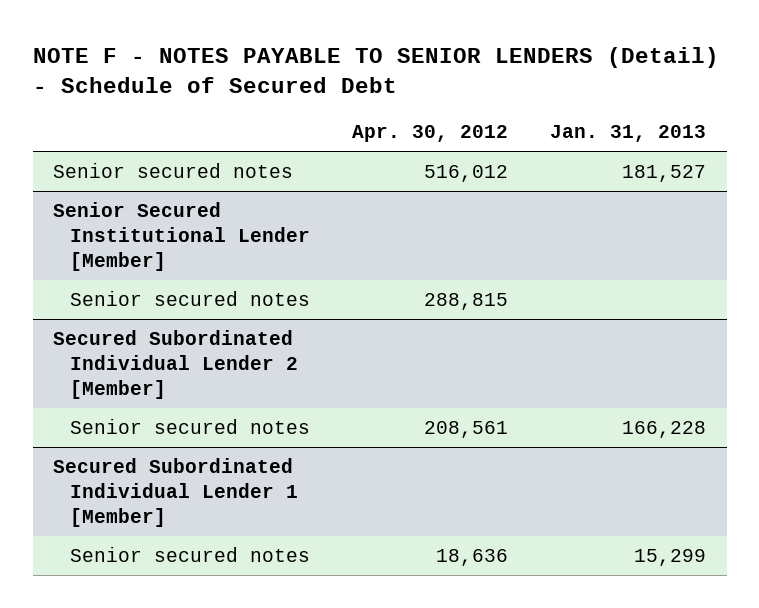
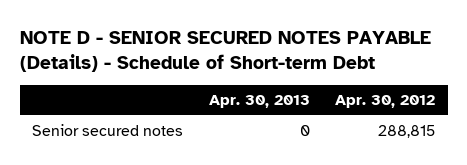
- NOTE F - NOTES PAYABLE TO SENIOR LENDERS (Detail) - Schedule of Secured Debt
+ NOTE D - SENIOR SECURED NOTES PAYABLE (Details) - Schedule of Short-term Debt
- | Apr. 30, 2012 | Jan. 31, 2013
+ | Apr. 30, 2013 | Apr. 30, 2012
- Senior secured notes | 516,012 | 181,527
- Senior Secured Institutional Lender [Member]
- Secured Subordinated Individual Lender 2 [Member]
- Senior secured notes | 208,561 | 166,228
- Secured Subordinated Individual Lender 1 [Member]
- Senior secured notes | 18,636 | 15,299

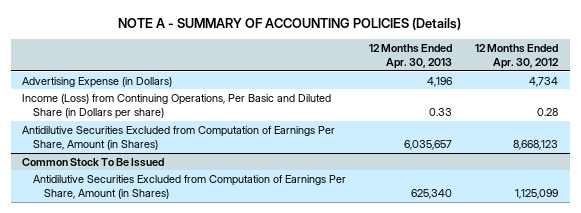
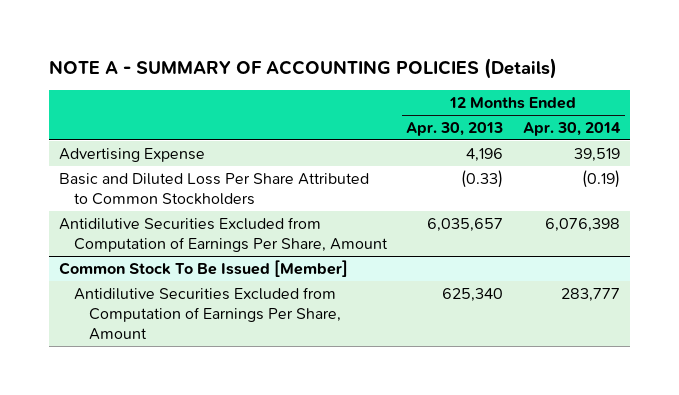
- | 12 Months Ended Apr. 30, 2013 | 12 Months Ended Apr. 30, 2012
+ | 12 Months Ended Apr. 30, 2013 | 12 Months Ended Apr. 30, 2014
- Advertising Expense (in Dollars) | 4,196 | 4,734
- Income (Loss) from Continuing Operations, Per Basic and Diluted Share (in Dollars per share) | 0.33 | 0.28
- Antidilutive Securities Excluded from Computation of Earnings Per Share, Amount (in Shares) | 6,035,657 | 8,668,123
- Common Stock To Be Issued
- Antidilutive Securities Excluded from Computation of Earnings Per Share, Amount (in Shares) | 625,340 | 1,125,099
+ Advertising Expense | 4,196 | 39,519
+ Basic and Diluted Loss Per Share Attributed to Common Stockholders | (0.33) | (0.19)
+ Antidilutive Securities Excluded from Computation of Earnings Per Share, Amount | 6,035,657 | 6,076,398
+ Common Stock To Be Issued [Member]
+ Antidilutive Securities Excluded from Computation of Earnings Per Share, Amount | 625,340 | 283,777

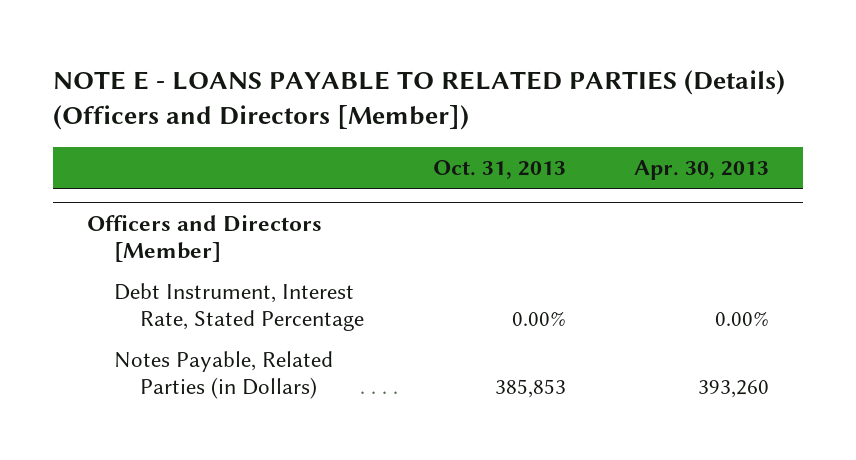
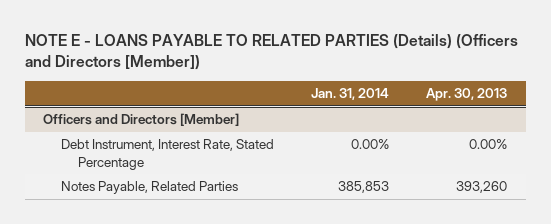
- | Oct. 31, 2013 | Apr. 30, 2013
+ | Jan. 31, 2014 | Apr. 30, 2013
@ Officers and Directors [Member]
- Notes Payable, Related Parties (in Dollars) | 385,853 | 393,260
+ Notes Payable, Related Parties | 385,853 | 393,260

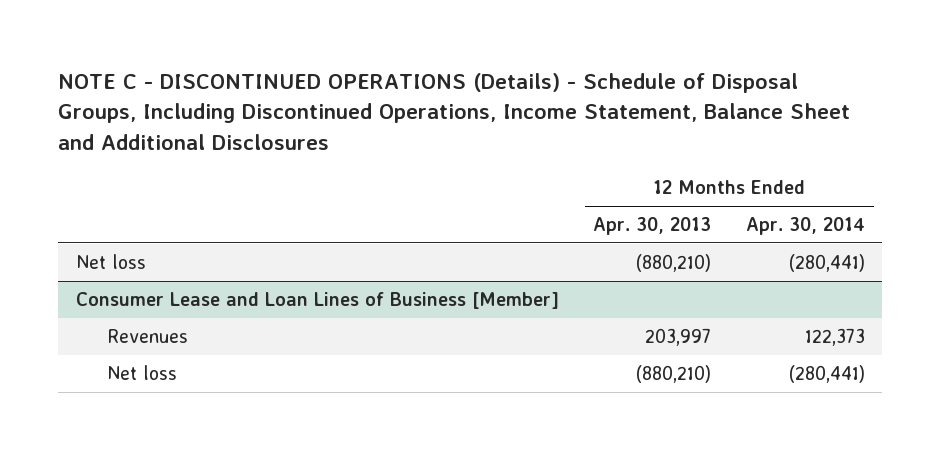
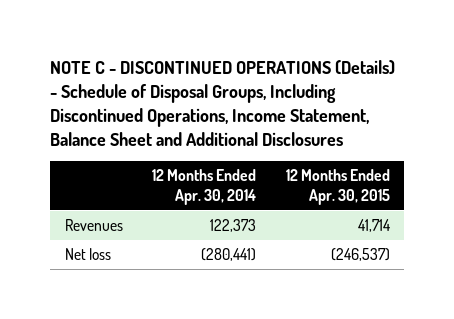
- | 12 Months Ended Apr. 30, 2013 | 12 Months Ended Apr. 30, 2014
+ | 12 Months Ended Apr. 30, 2014 | 12 Months Ended Apr. 30, 2015
- Net loss | (880,210) | (280,441)
- Consumer Lease and Loan Lines of Business [Member]

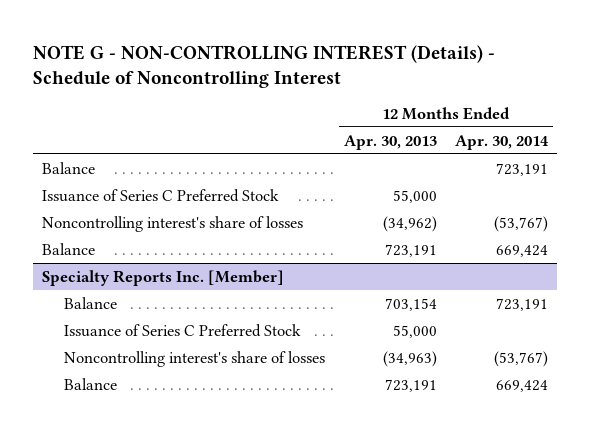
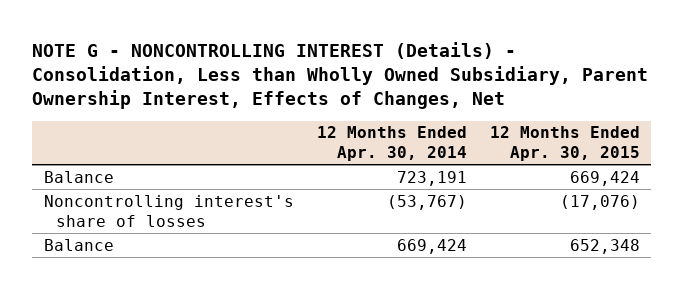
- NOTE G - NON-CONTROLLING INTEREST (Details) - Schedule of Noncontrolling Interest
+ NOTE G - NONCONTROLLING INTEREST (Details) - Consolidation, Less than Wholly Owned Subsidiary, Parent Ownership Interest, Effects of Changes, Net
- | 12 Months Ended Apr. 30, 2013 | 12 Months Ended Apr. 30, 2014
+ | 12 Months Ended Apr. 30, 2014 | 12 Months Ended Apr. 30, 2015
- Issuance of Series C Preferred Stock | 55,000 |
- Specialty Reports Inc. [Member]
- Balance | 703,154 | 723,191
- Issuance of Series C Preferred Stock | 55,000 |
- Noncontrolling interest's share of losses | (34,963) | (53,767)
- Balance | 723,191 | 669,424

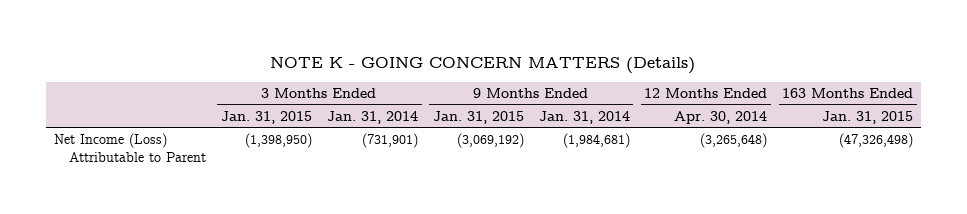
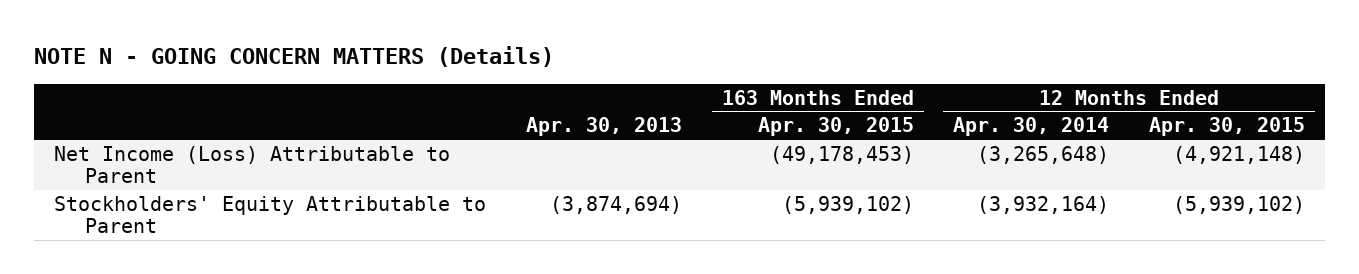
- NOTE K - GOING CONCERN MATTERS (Details)
+ NOTE N - GOING CONCERN MATTERS (Details)
- | 3 Months Ended Jan. 31, 2015 | 3 Months Ended Jan. 31, 2014 | 9 Months Ended Jan. 31, 2015 | 9 Months Ended Jan. 31, 2014 | 12 Months Ended Apr. 30, 2014 | 163 Months Ended Jan. 31, 2015
+ | Apr. 30, 2013 | 163 Months Ended Apr. 30, 2015 | 12 Months Ended Apr. 30, 2014 | 12 Months Ended Apr. 30, 2015
+ Stockholders' Equity Attributable to Parent | (3,874,694) | (5,939,102) | (3,932,164) | (5,939,102)

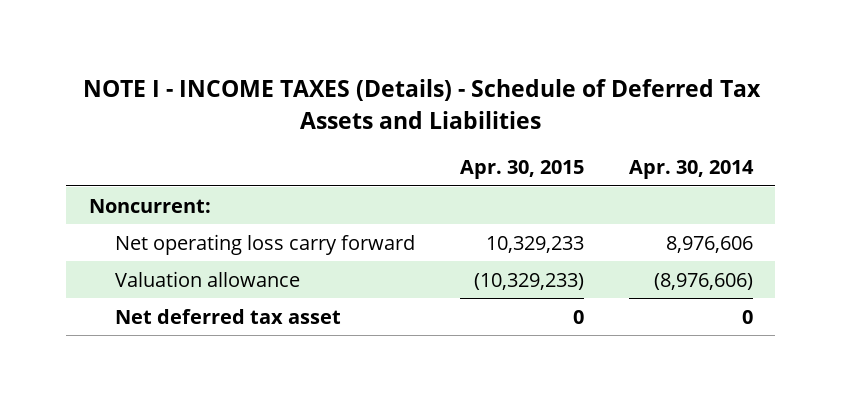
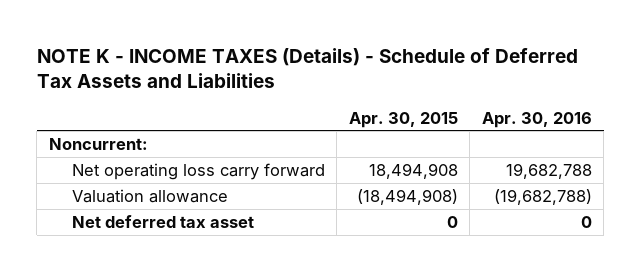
- NOTE I - INCOME TAXES (Details) - Schedule of Deferred Tax Assets and Liabilities
+ NOTE K - INCOME TAXES (Details) - Schedule of Deferred Tax Assets and Liabilities
- | Apr. 30, 2015 | Apr. 30, 2014
+ | Apr. 30, 2015 | Apr. 30, 2016
- Net operating loss carry forward | 10,329,233 | 8,976,606
- Valuation allowance | (10,329,233) | (8,976,606)
+ Net operating loss carry forward | 18,494,908 | 19,682,788
+ Valuation allowance | (18,494,908) | (19,682,788)

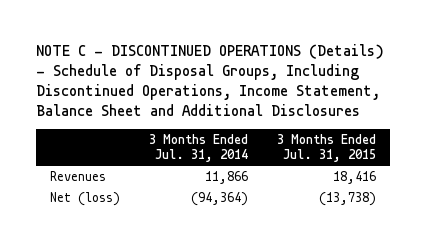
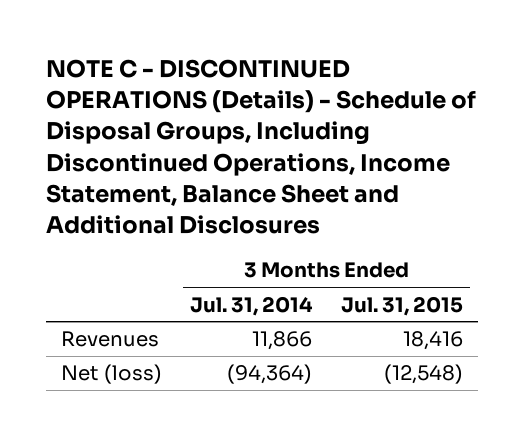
- Net (loss) | (94,364) | (13,738)
+ Net (loss) | (94,364) | (12,548)

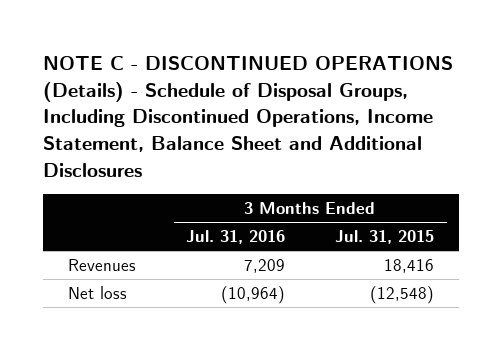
- | 3 Months Ended Jul. 31, 2014 | 3 Months Ended Jul. 31, 2015
+ | 3 Months Ended Jul. 31, 2016 | 3 Months Ended Jul. 31, 2015
- Net (loss) | (94,364) | (12,548)
+ Net loss | (10,964) | (12,548)

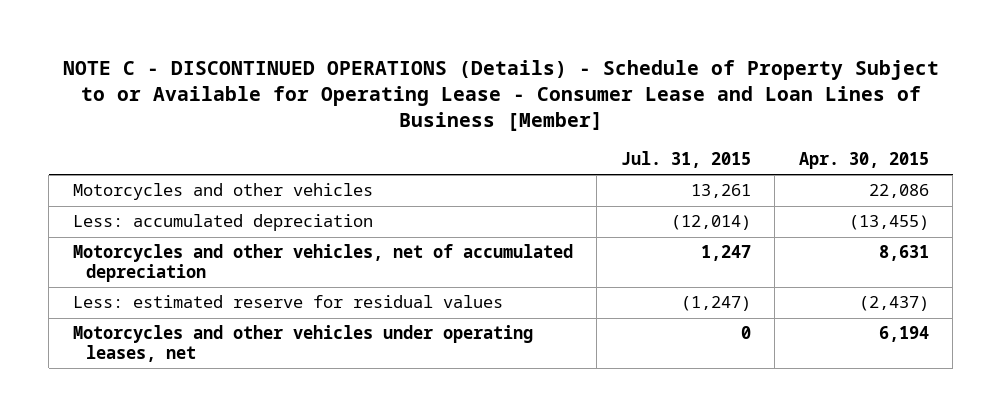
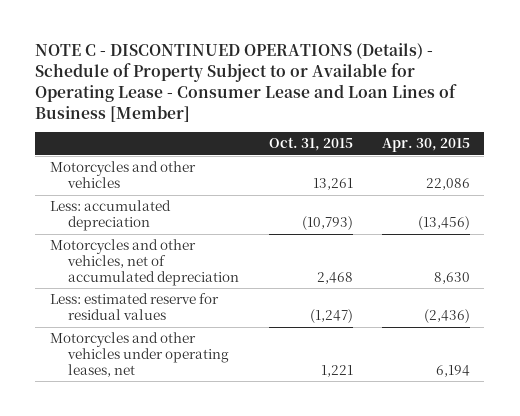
- | Jul. 31, 2015 | Apr. 30, 2015
+ | Oct. 31, 2015 | Apr. 30, 2015
- Less: accumulated depreciation | (12,014) | (13,455)
- Motorcycles and other vehicles, net of accumulated depreciation | 1,247 | 8,631
- Less: estimated reserve for residual values | (1,247) | (2,437)
+ Less: accumulated depreciation | (10,793) | (13,456)
+ Motorcycles and other vehicles, net of accumulated depreciation | 2,468 | 8,630
+ Less: estimated reserve for residual values | (1,247) | (2,436)

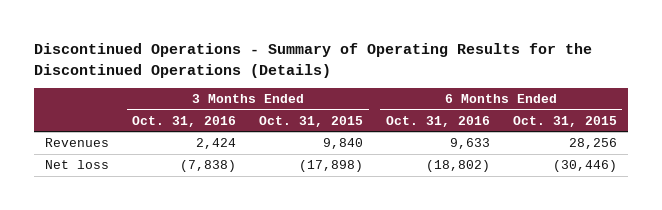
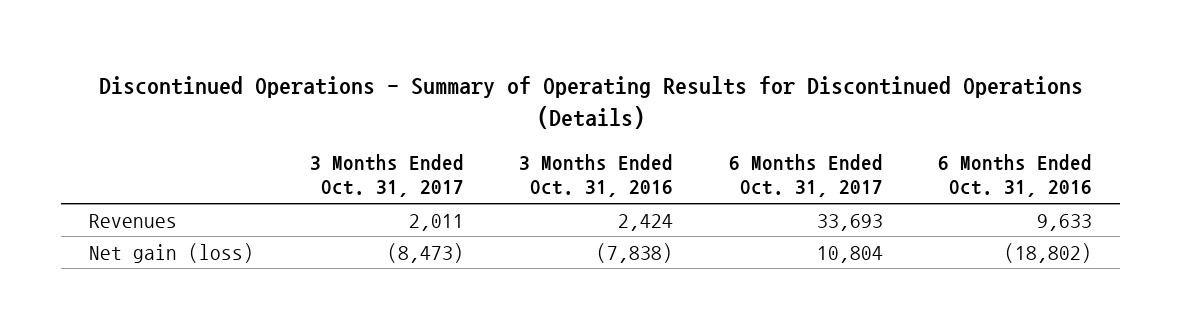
- Discontinued Operations - Summary of Operating Results for the Discontinued Operations (Details)
+ Discontinued Operations - Summary of Operating Results for Discontinued Operations (Details)
- | 3 Months Ended Oct. 31, 2016 | 3 Months Ended Oct. 31, 2015 | 6 Months Ended Oct. 31, 2016 | 6 Months Ended Oct. 31, 2015
+ | 3 Months Ended Oct. 31, 2017 | 3 Months Ended Oct. 31, 2016 | 6 Months Ended Oct. 31, 2017 | 6 Months Ended Oct. 31, 2016
- Net loss | (7,838) | (17,898) | (18,802) | (30,446)
+ Net gain (loss) | (8,473) | (7,838) | 10,804 | (18,802)

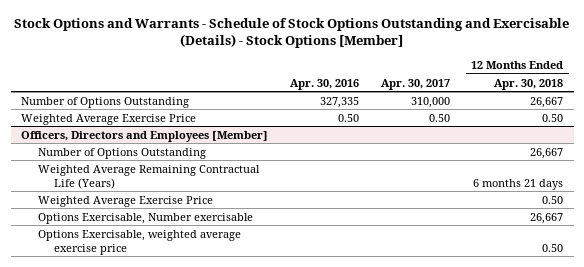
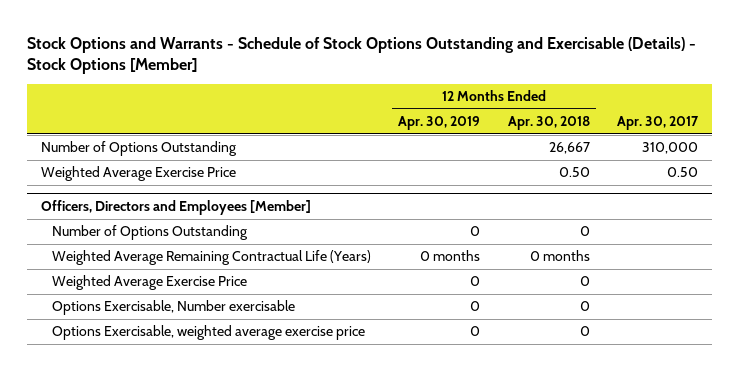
- | Apr. 30, 2016 | Apr. 30, 2017 | 12 Months Ended Apr. 30, 2018
+ | 12 Months Ended Apr. 30, 2019 | 12 Months Ended Apr. 30, 2018 | Apr. 30, 2017
@ Officers, Directors and Employees [Member]
- Number of Options Outstanding | | | 26,667
- Weighted Average Remaining Contractual Life (Years) | | | 6 months 21 days
- Weighted Average Exercise Price | | | 0.50
- Options Exercisable, Number exercisable | | | 26,667
- Options Exercisable, weighted average exercise price | | | 0.50
+ Number of Options Outstanding | 0 | 0 |
+ Weighted Average Remaining Contractual Life (Years) | 0 months | 0 months |
+ Weighted Average Exercise Price | 0 | 0 |
+ Options Exercisable, Number exercisable | 0 | 0 |
+ Options Exercisable, weighted average exercise price | 0 | 0 |

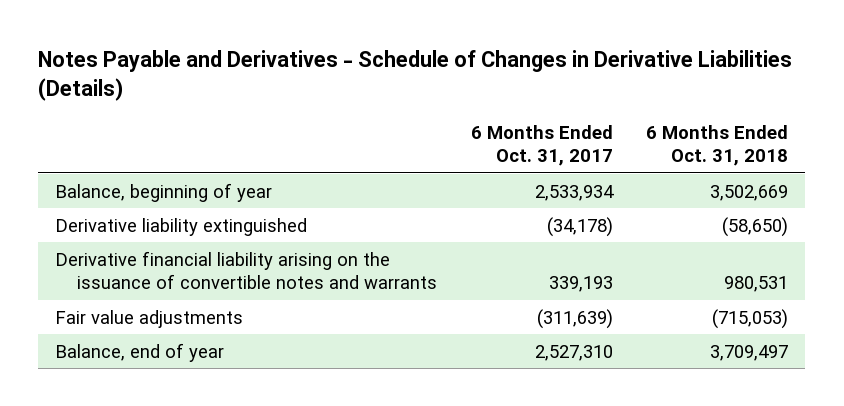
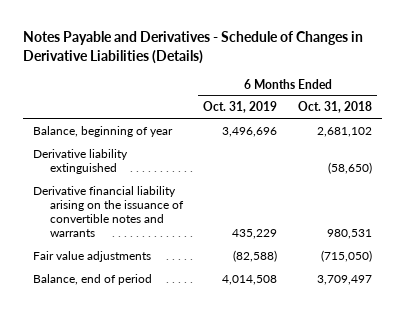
- | 6 Months Ended Oct. 31, 2017 | 6 Months Ended Oct. 31, 2018
+ | 6 Months Ended Oct. 31, 2019 | 6 Months Ended Oct. 31, 2018
- Balance, beginning of year | 2,533,934 | 3,502,669
+ Balance, beginning of year | 3,496,696 | 2,681,102
- Fair value adjustments | (311,639) | (715,053)
- Balance, end of year | 2,527,310 | 3,709,497
+ Fair value adjustments | (82,588) | (715,050)
+ Balance, end of period | 4,014,508 | 3,709,497

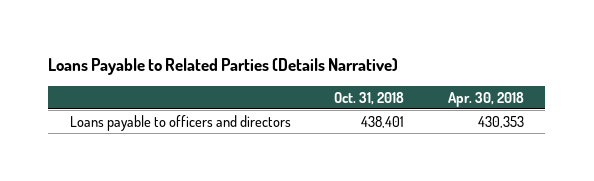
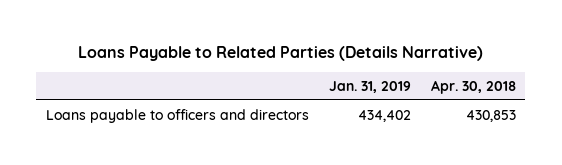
- | Oct. 31, 2018 | Apr. 30, 2018
+ | Jan. 31, 2019 | Apr. 30, 2018
- Loans payable to officers and directors | 438,401 | 430,353
+ Loans payable to officers and directors | 434,402 | 430,853

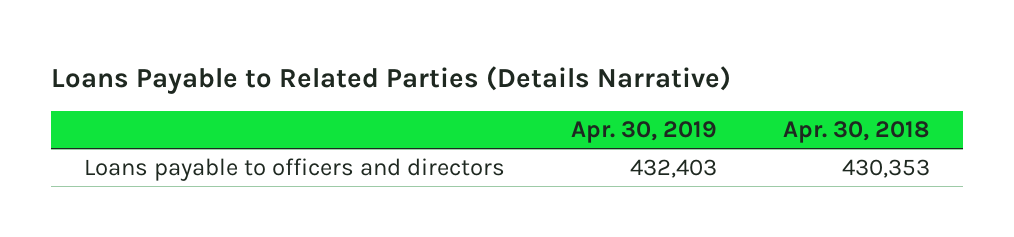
- | Jan. 31, 2019 | Apr. 30, 2018
+ | Apr. 30, 2019 | Apr. 30, 2018
- Loans payable to officers and directors | 434,402 | 430,853
+ Loans payable to officers and directors | 432,403 | 430,353

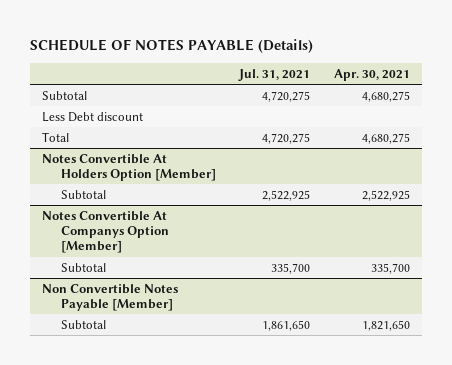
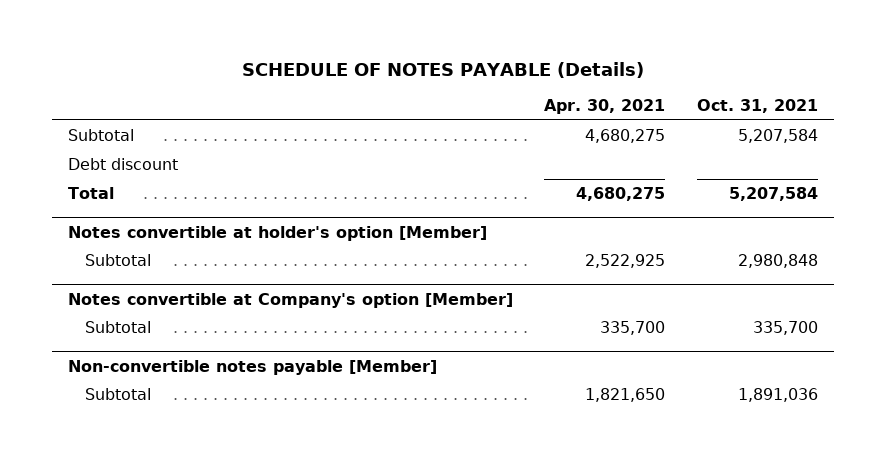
- | Jul. 31, 2021 | Apr. 30, 2021
+ | Apr. 30, 2021 | Oct. 31, 2021
- Less Debt discount
+ Debt discount
- Notes Convertible At Holders Option [Member]
+ Notes convertible at holder's option [Member]
- Notes Convertible At Companys Option [Member]
+ Notes convertible at Company's option [Member]
- Non Convertible Notes Payable [Member]
+ Non-convertible notes payable [Member]

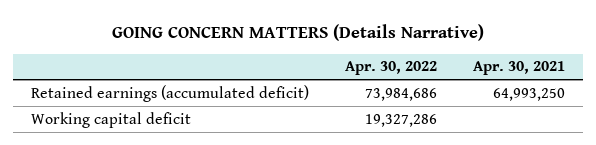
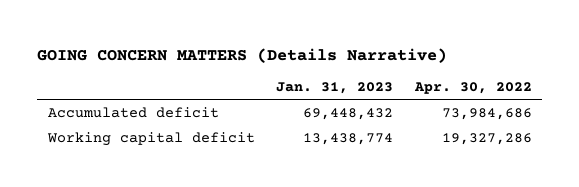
- | Apr. 30, 2022 | Apr. 30, 2021
+ | Jan. 31, 2023 | Apr. 30, 2022
- Retained earnings (accumulated deficit) | 73,984,686 | 64,993,250
+ Accumulated deficit | 69,448,432 | 73,984,686

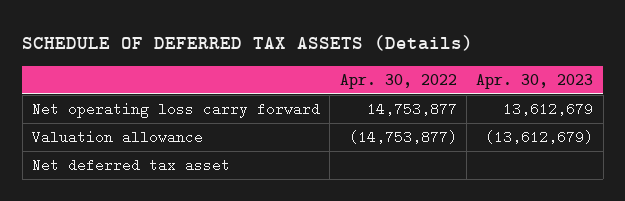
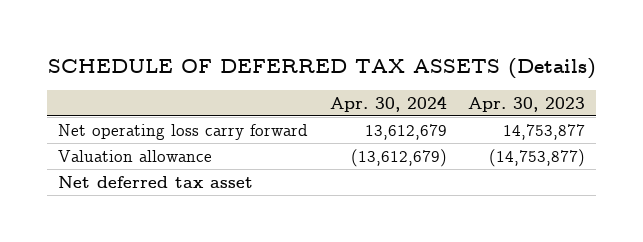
- | Apr. 30, 2022 | Apr. 30, 2023
+ | Apr. 30, 2024 | Apr. 30, 2023
- Net operating loss carry forward | 14,753,877 | 13,612,679
- Valuation allowance | (14,753,877) | (13,612,679)
+ Net operating loss carry forward | 13,612,679 | 14,753,877
+ Valuation allowance | (13,612,679) | (14,753,877)

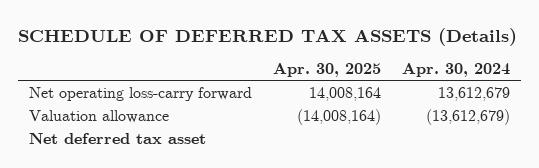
- | Apr. 30, 2024 | Apr. 30, 2023
+ | Apr. 30, 2025 | Apr. 30, 2024
- Net operating loss carry forward | 13,612,679 | 14,753,877
+ Net operating loss-carry forward | 14,008,164 | 13,612,679

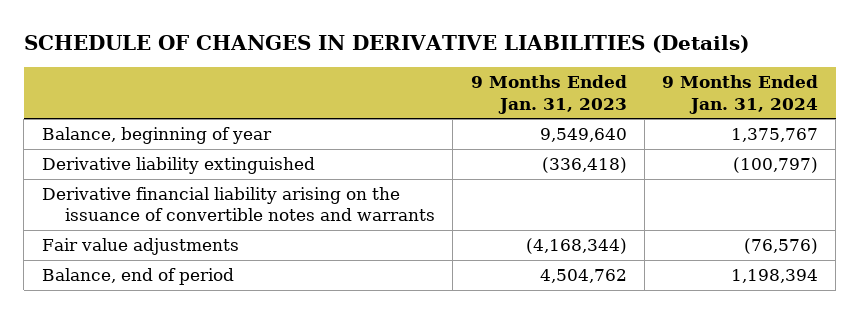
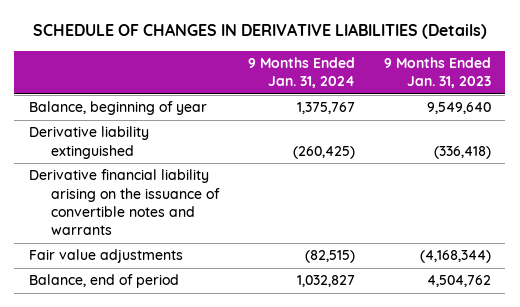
- | 9 Months Ended Jan. 31, 2023 | 9 Months Ended Jan. 31, 2024
+ | 9 Months Ended Jan. 31, 2024 | 9 Months Ended Jan. 31, 2023
- Derivative liability extinguished | (336,418) | (100,797)
+ Derivative liability extinguished | (260,425) | (336,418)
- Fair value adjustments | (4,168,344) | (76,576)
- Balance, end of period | 4,504,762 | 1,198,394
+ Fair value adjustments | (82,515) | (4,168,344)
+ Balance, end of period | 1,032,827 | 4,504,762

